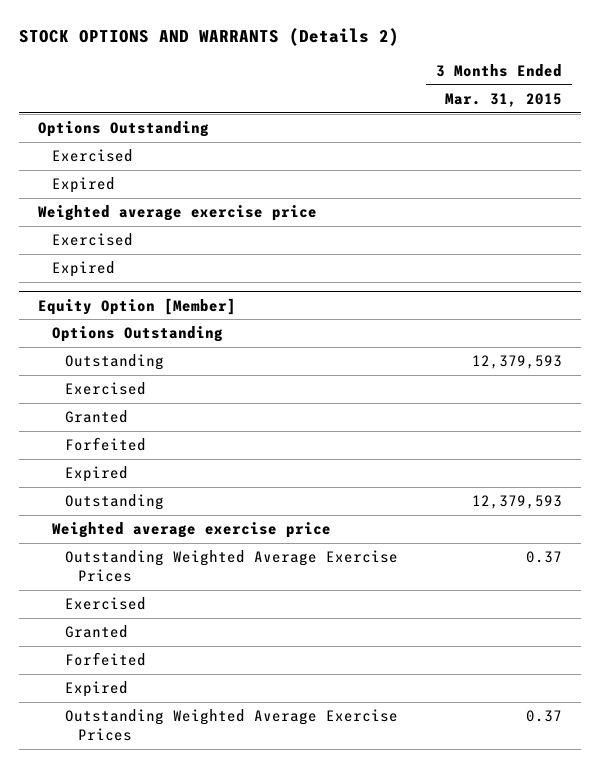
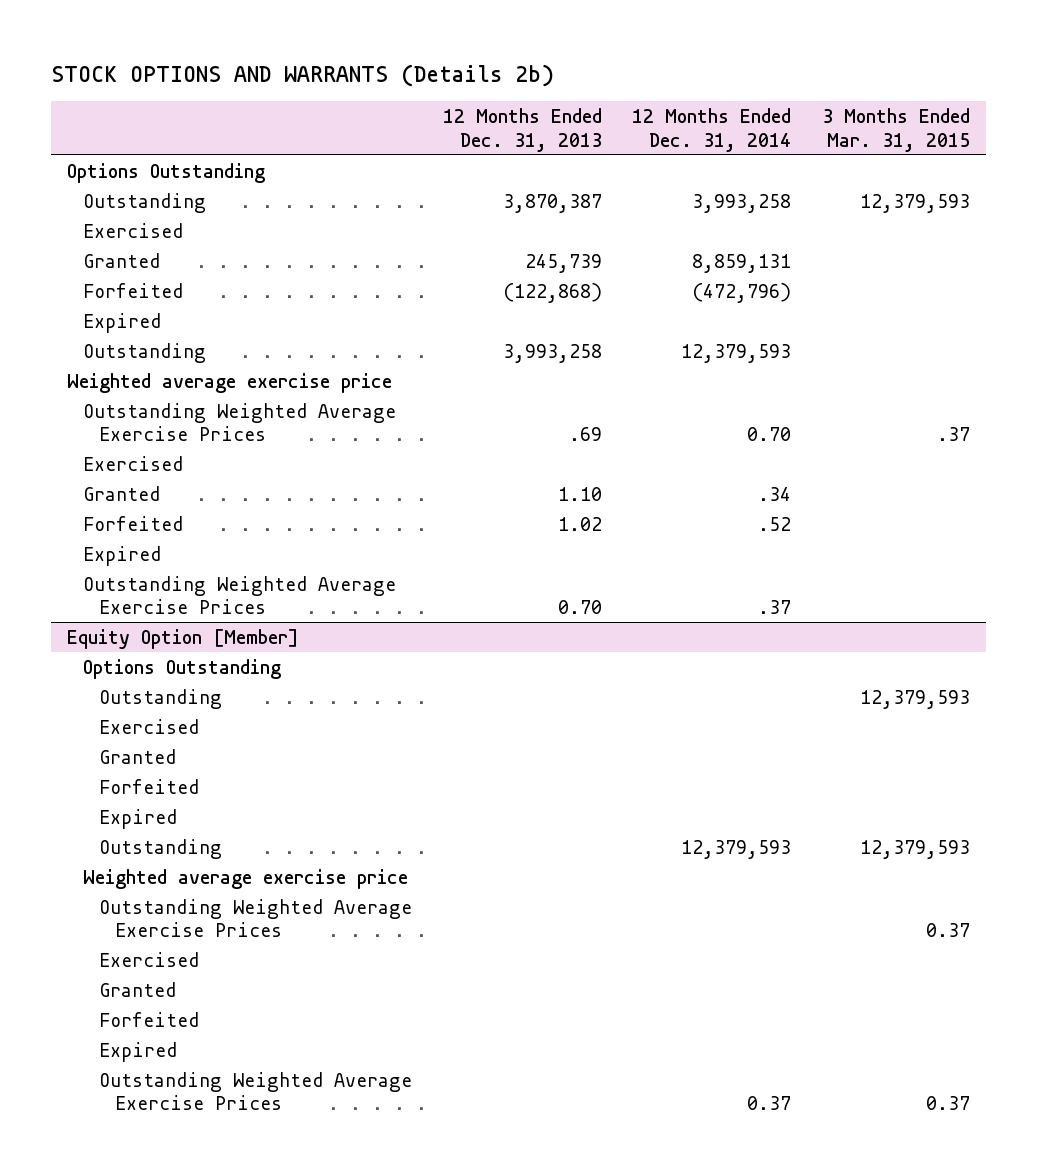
- STOCK OPTIONS AND WARRANTS (Details 2)
+ STOCK OPTIONS AND WARRANTS (Details 2b)
- | 3 Months Ended Mar. 31, 2015
+ | 12 Months Ended Dec. 31, 2013 | 12 Months Ended Dec. 31, 2014 | 3 Months Ended Mar. 31, 2015
+ Outstanding | 3,870,387 | 3,993,258 | 12,379,593
+ Granted | 245,739 | 8,859,131 |
+ Forfeited | (122,868) | (472,796) |
+ Outstanding | 3,993,258 | 12,379,593 |
+ Outstanding Weighted Average Exercise Prices | .69 | 0.70 | .37
+ Granted | 1.10 | .34 |
+ Forfeited | 1.02 | .52 |
+ Outstanding Weighted Average Exercise Prices | 0.70 | .37 |

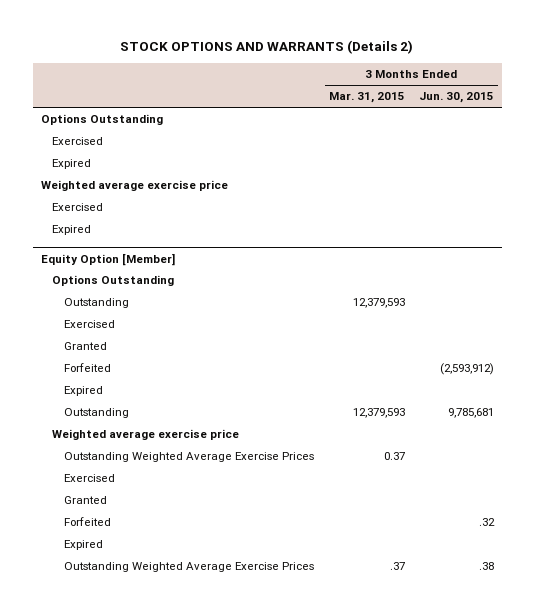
- STOCK OPTIONS AND WARRANTS (Details 2b)
+ STOCK OPTIONS AND WARRANTS (Details 2)
- | 12 Months Ended Dec. 31, 2013 | 12 Months Ended Dec. 31, 2014 | 3 Months Ended Mar. 31, 2015
+ | 3 Months Ended Mar. 31, 2015 | 3 Months Ended Jun. 30, 2015
- Outstanding | 3,870,387 | 3,993,258 | 12,379,593
- Granted | 245,739 | 8,859,131 |
- Forfeited | (122,868) | (472,796) |
- Outstanding | 3,993,258 | 12,379,593 |
- Outstanding Weighted Average Exercise Prices | .69 | 0.70 | .37
- Granted | 1.10 | .34 |
- Forfeited | 1.02 | .52 |
- Outstanding Weighted Average Exercise Prices | 0.70 | .37 |
@ Equity Option [Member]
- Outstanding Weighted Average Exercise Prices | | 0.37 | 0.37
+ Outstanding Weighted Average Exercise Prices | .37 | .38

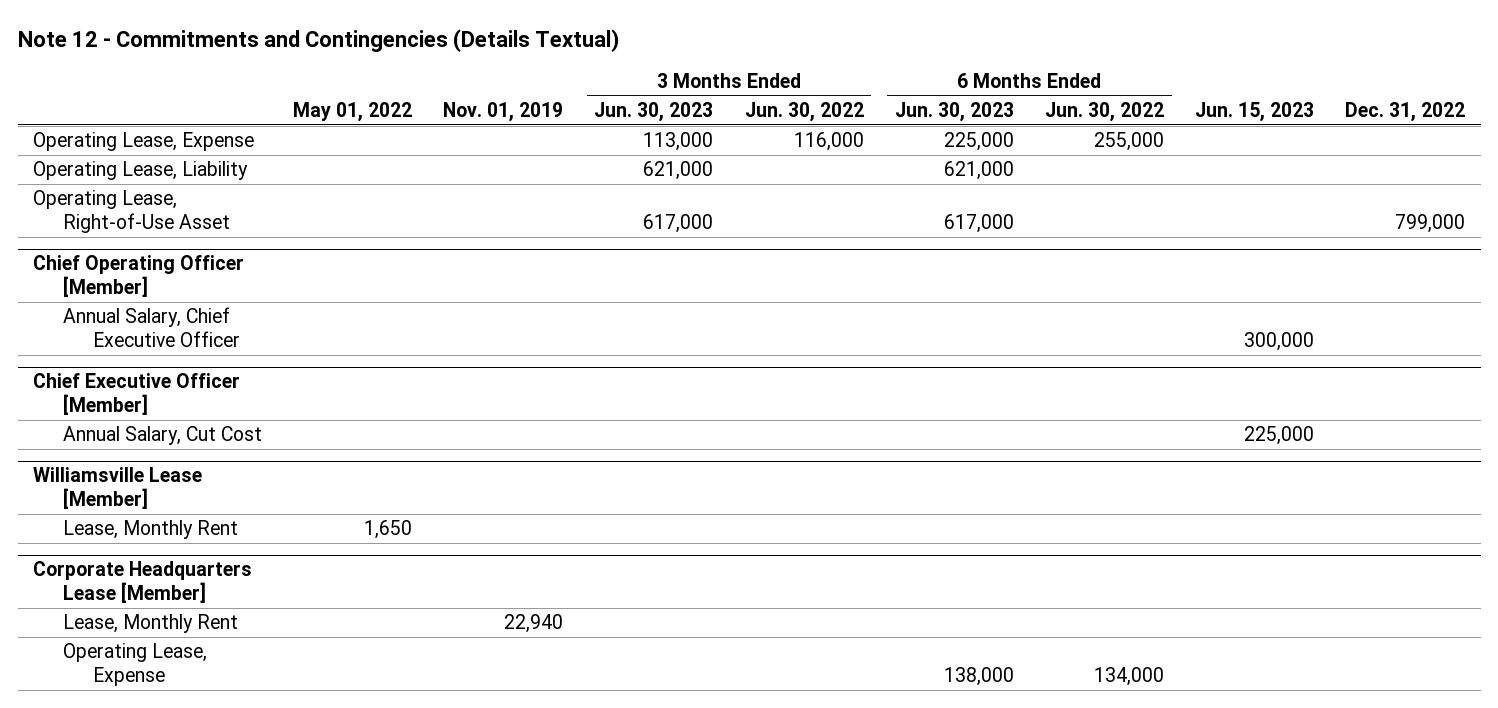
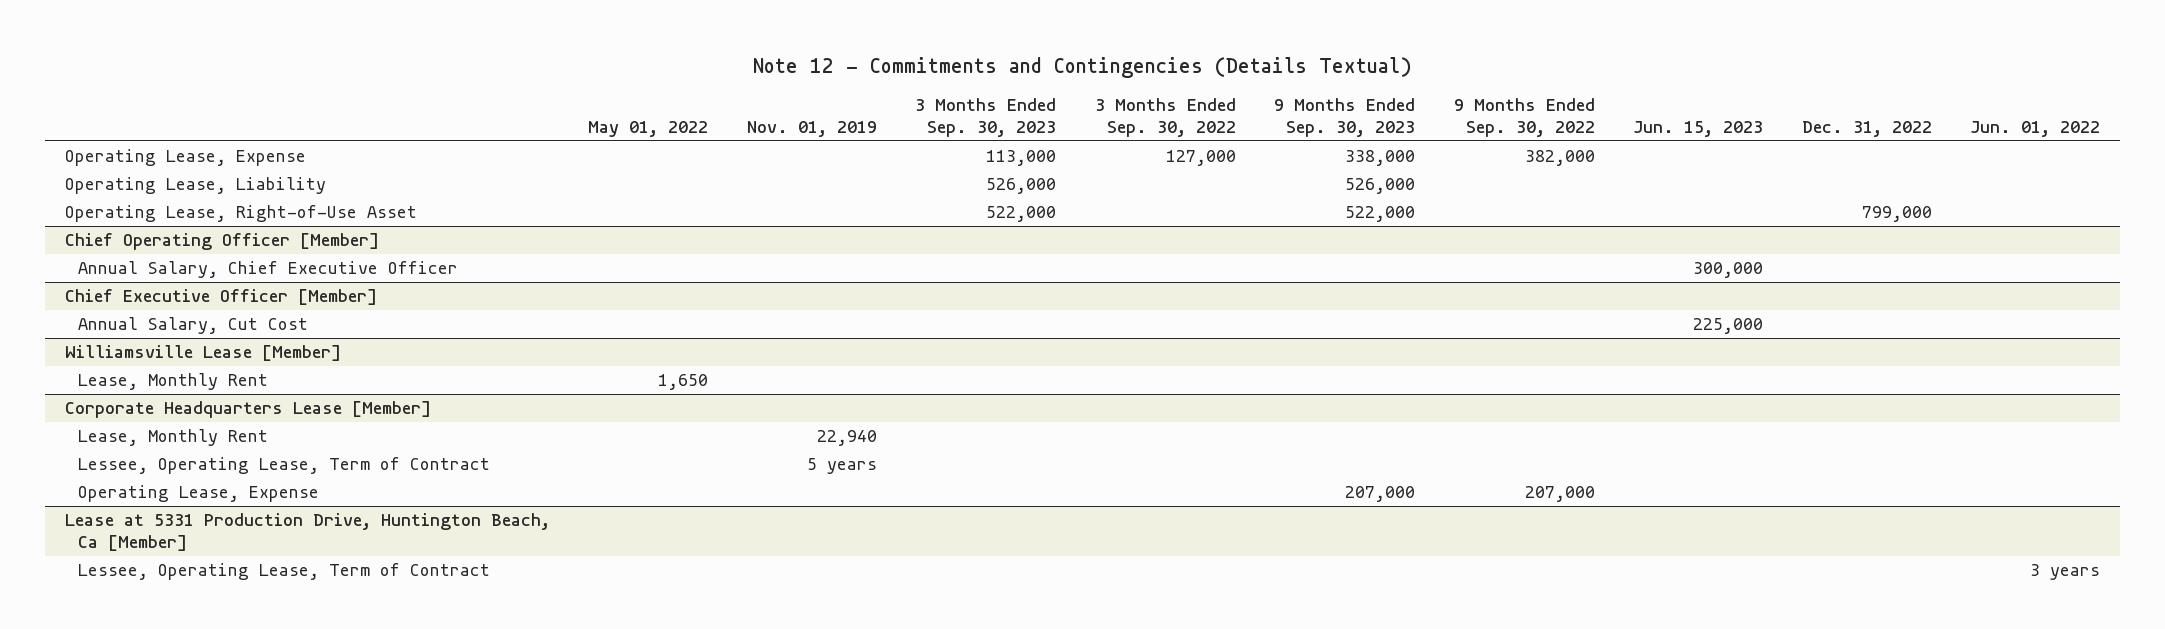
- | May 01, 2022 | Nov. 01, 2019 | 3 Months Ended Jun. 30, 2023 | 3 Months Ended Jun. 30, 2022 | 6 Months Ended Jun. 30, 2023 | 6 Months Ended Jun. 30, 2022 | Jun. 15, 2023 | Dec. 31, 2022
+ | May 01, 2022 | Nov. 01, 2019 | 3 Months Ended Sep. 30, 2023 | 3 Months Ended Sep. 30, 2022 | 9 Months Ended Sep. 30, 2023 | 9 Months Ended Sep. 30, 2022 | Jun. 15, 2023 | Dec. 31, 2022 | Jun. 01, 2022
@ Corporate Headquarters Lease [Member]
+ Lessee, Operating Lease, Term of Contract | | 5 years | | | | | | |
+ Lease at 5331 Production Drive, Huntington Beach, Ca [Member]
+ Lessee, Operating Lease, Term of Contract | | | | | | | | | 3 years

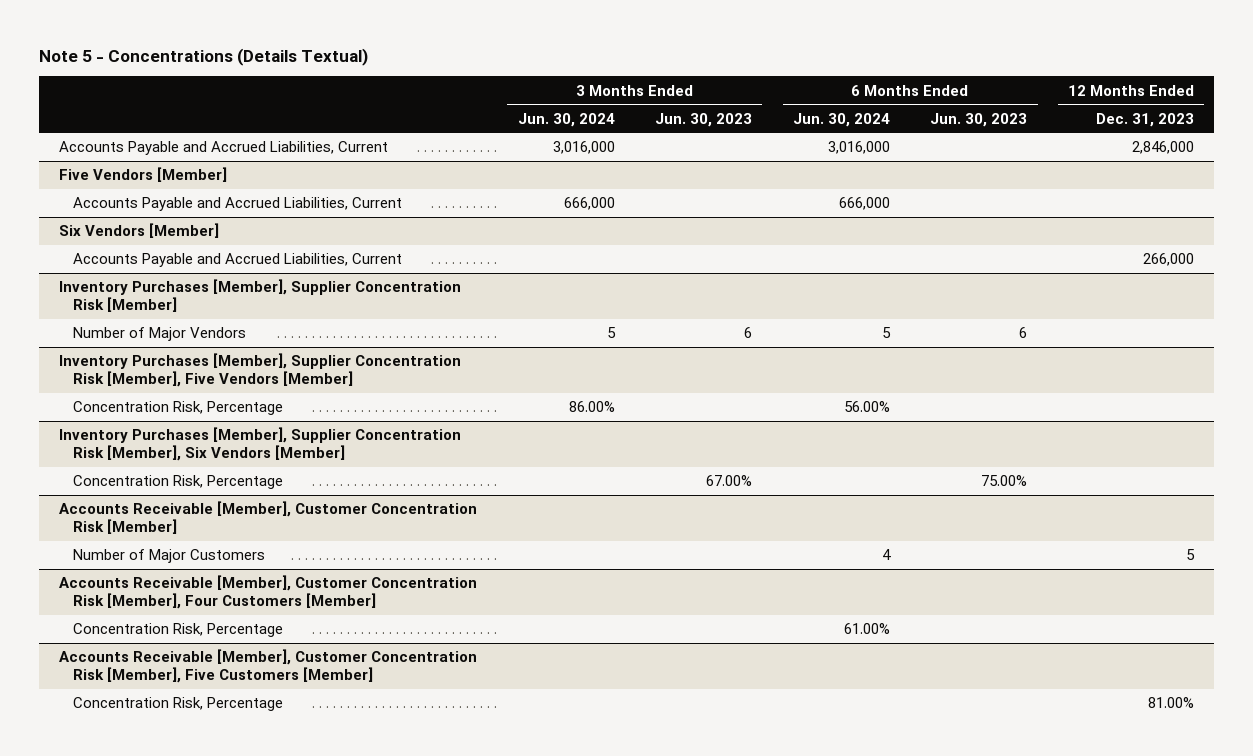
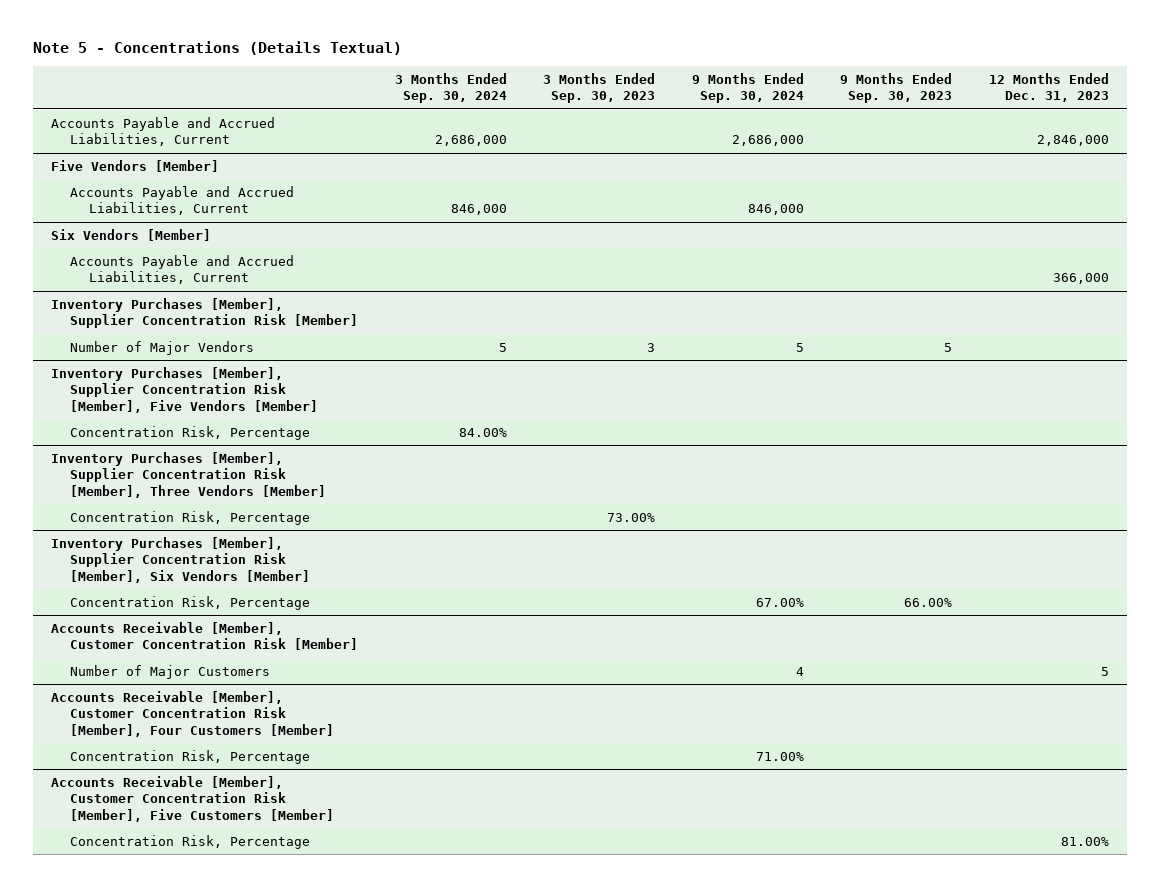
- | 3 Months Ended Jun. 30, 2024 | 3 Months Ended Jun. 30, 2023 | 6 Months Ended Jun. 30, 2024 | 6 Months Ended Jun. 30, 2023 | 12 Months Ended Dec. 31, 2023
+ | 3 Months Ended Sep. 30, 2024 | 3 Months Ended Sep. 30, 2023 | 9 Months Ended Sep. 30, 2024 | 9 Months Ended Sep. 30, 2023 | 12 Months Ended Dec. 31, 2023
@ Six Vendors [Member]
- Accounts Payable and Accrued Liabilities, Current | | | | | 266,000
+ Accounts Payable and Accrued Liabilities, Current | | | | | 366,000
+ Inventory Purchases [Member], Supplier Concentration Risk [Member], Three Vendors [Member]
+ Concentration Risk, Percentage | | 73.00% | | |

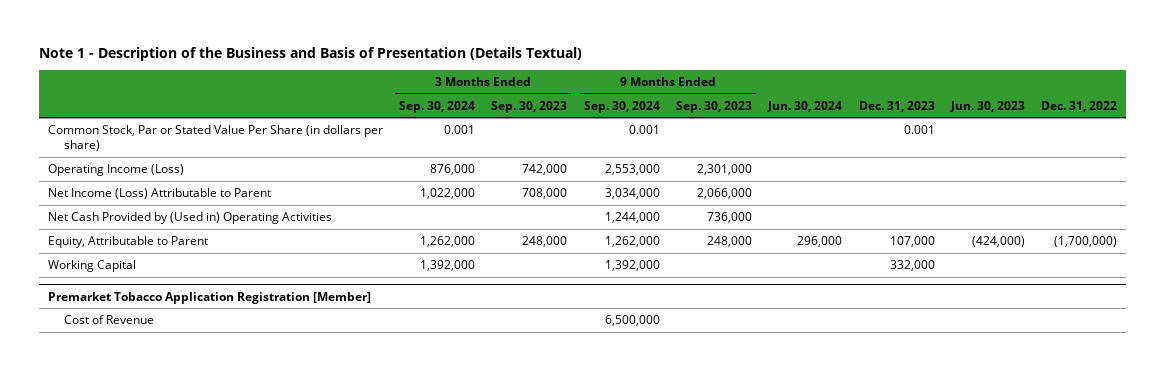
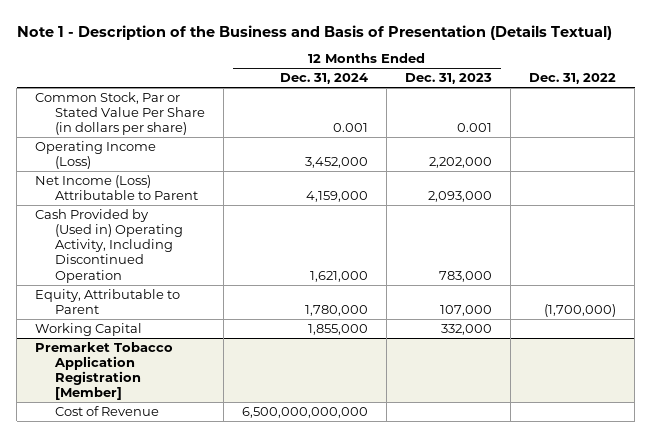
- | 3 Months Ended Sep. 30, 2024 | 3 Months Ended Sep. 30, 2023 | 9 Months Ended Sep. 30, 2024 | 9 Months Ended Sep. 30, 2023 | Jun. 30, 2024 | Dec. 31, 2023 | Jun. 30, 2023 | Dec. 31, 2022
+ | 12 Months Ended Dec. 31, 2024 | 12 Months Ended Dec. 31, 2023 | Dec. 31, 2022
- Net Cash Provided by (Used in) Operating Activities | | | 1,244,000 | 736,000 | | | |
+ Cash Provided by (Used in) Operating Activity, Including Discontinued Operation | 1,621,000 | 783,000 |

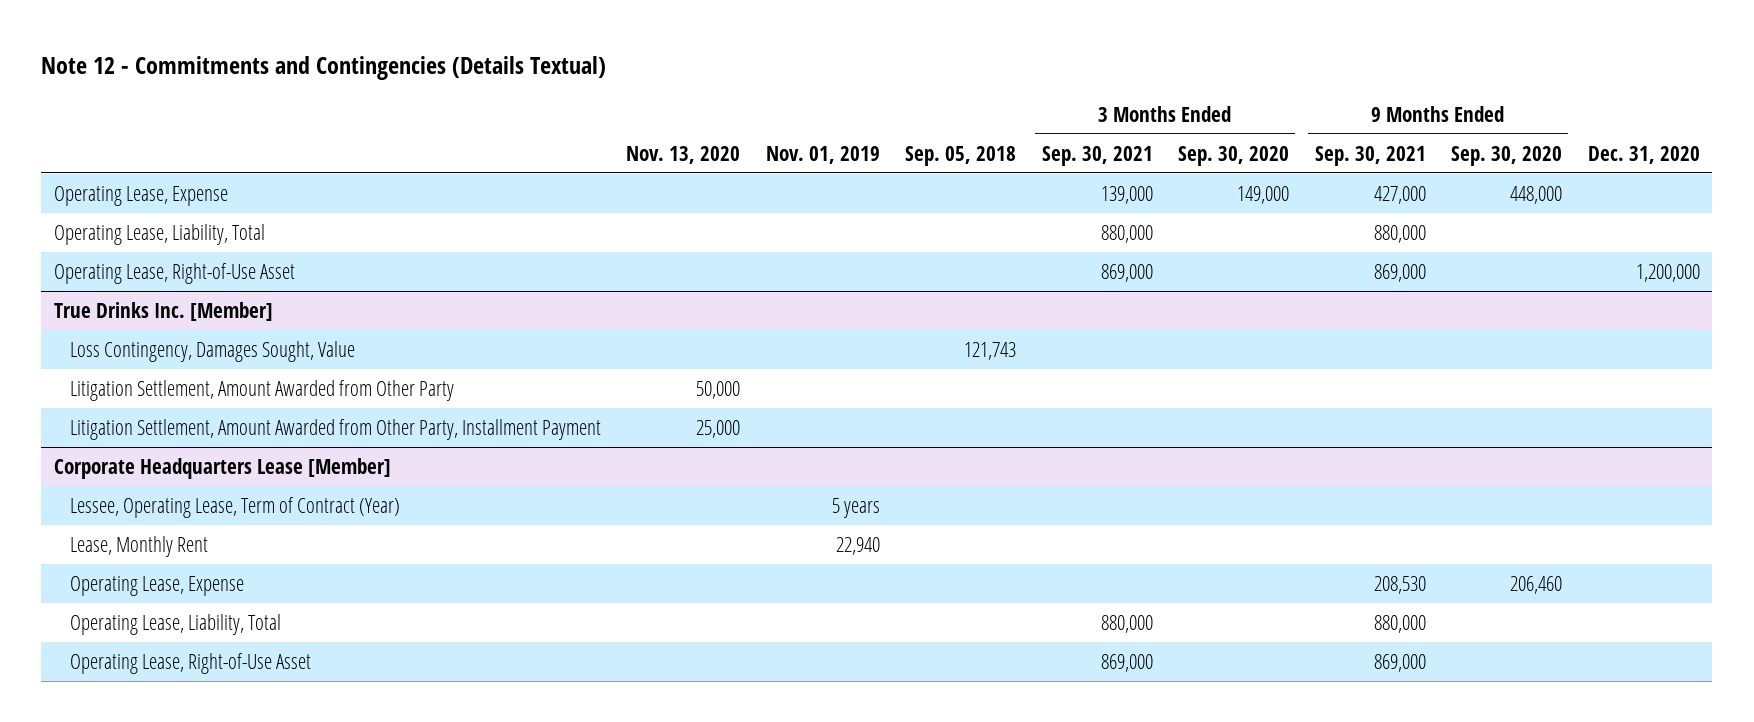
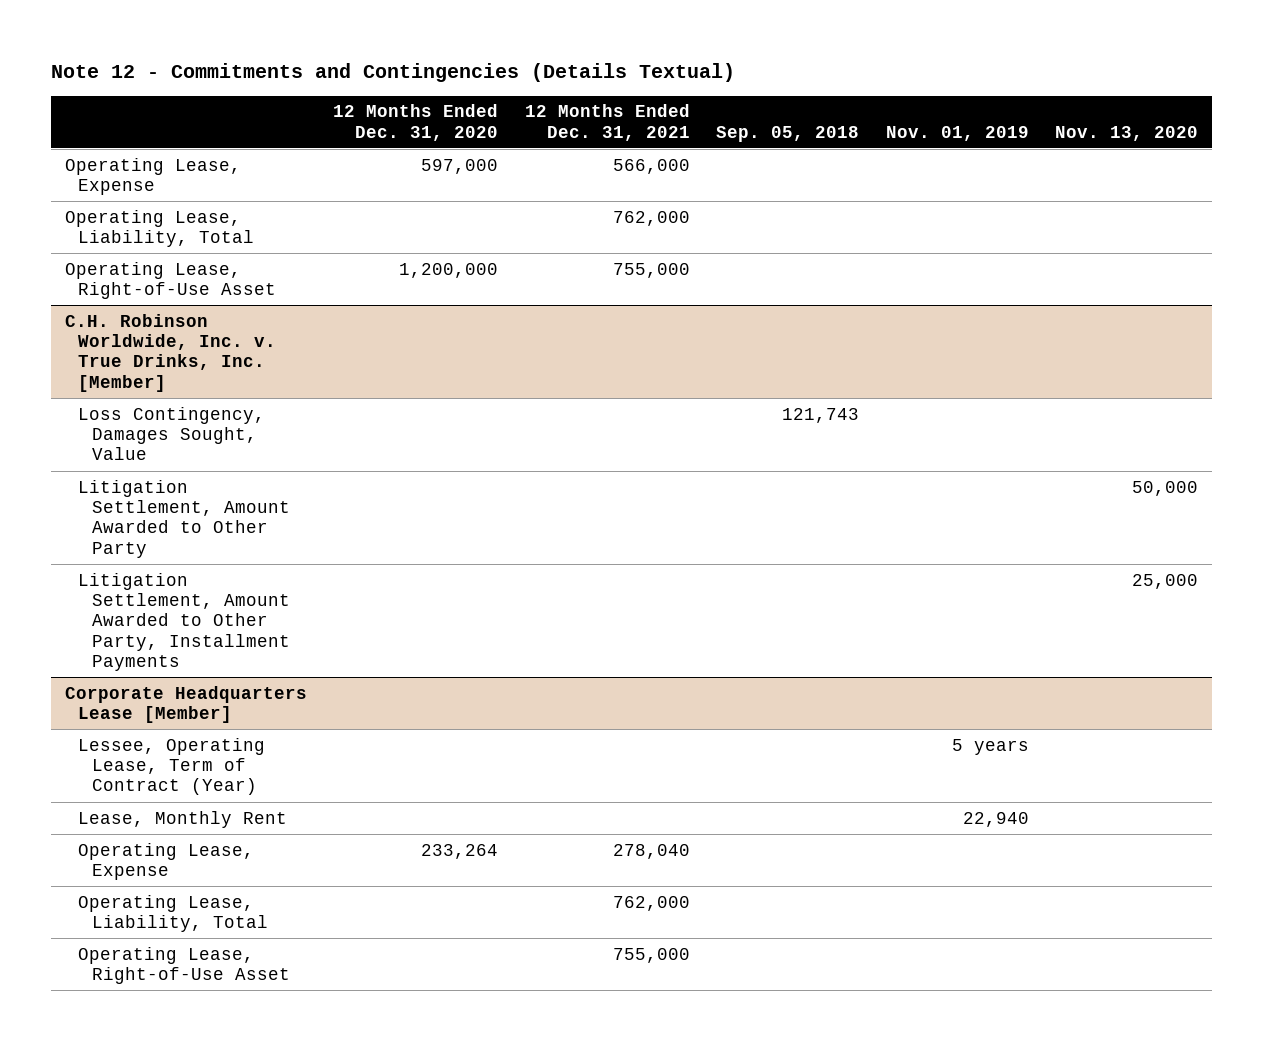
- | Nov. 13, 2020 | Nov. 01, 2019 | Sep. 05, 2018 | 3 Months Ended Sep. 30, 2021 | 3 Months Ended Sep. 30, 2020 | 9 Months Ended Sep. 30, 2021 | 9 Months Ended Sep. 30, 2020 | Dec. 31, 2020
+ | 12 Months Ended Dec. 31, 2020 | 12 Months Ended Dec. 31, 2021 | Sep. 05, 2018 | Nov. 01, 2019 | Nov. 13, 2020
- True Drinks Inc. [Member]
+ C.H. Robinson Worldwide, Inc. v. True Drinks, Inc. [Member]
- Litigation Settlement, Amount Awarded from Other Party | 50,000 | | | | | | |
- Litigation Settlement, Amount Awarded from Other Party, Installment Payment | 25,000 | | | | | | |
+ Litigation Settlement, Amount Awarded to Other Party | | | | | 50,000
+ Litigation Settlement, Amount Awarded to Other Party, Installment Payments | | | | | 25,000

